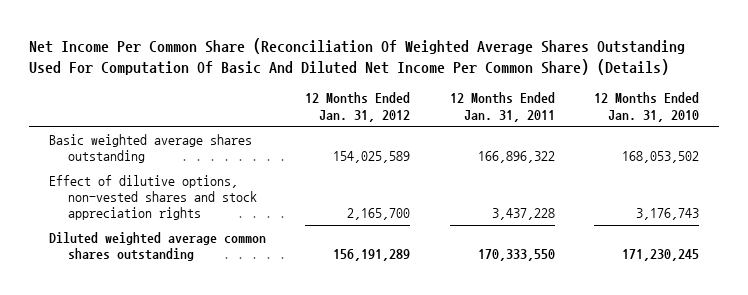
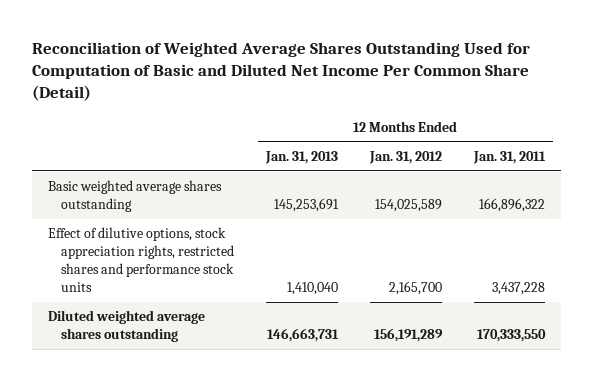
- Net Income Per Common Share (Reconciliation Of Weighted Average Shares Outstanding Used For Computation Of Basic And Diluted Net Income Per Common Share) (Details)
+ Reconciliation of Weighted Average Shares Outstanding Used for Computation of Basic and Diluted Net Income Per Common Share (Detail)
- | 12 Months Ended Jan. 31, 2012 | 12 Months Ended Jan. 31, 2011 | 12 Months Ended Jan. 31, 2010
+ | 12 Months Ended Jan. 31, 2013 | 12 Months Ended Jan. 31, 2012 | 12 Months Ended Jan. 31, 2011
- Effect of dilutive options, non-vested shares and stock appreciation rights | 2,165,700 | 3,437,228 | 3,176,743
- Diluted weighted average common shares outstanding | 156,191,289 | 170,333,550 | 171,230,245
+ Effect of dilutive options, stock appreciation rights, restricted shares and performance stock units | 1,410,040 | 2,165,700 | 3,437,228
+ Diluted weighted average shares outstanding | 146,663,731 | 156,191,289 | 170,333,550

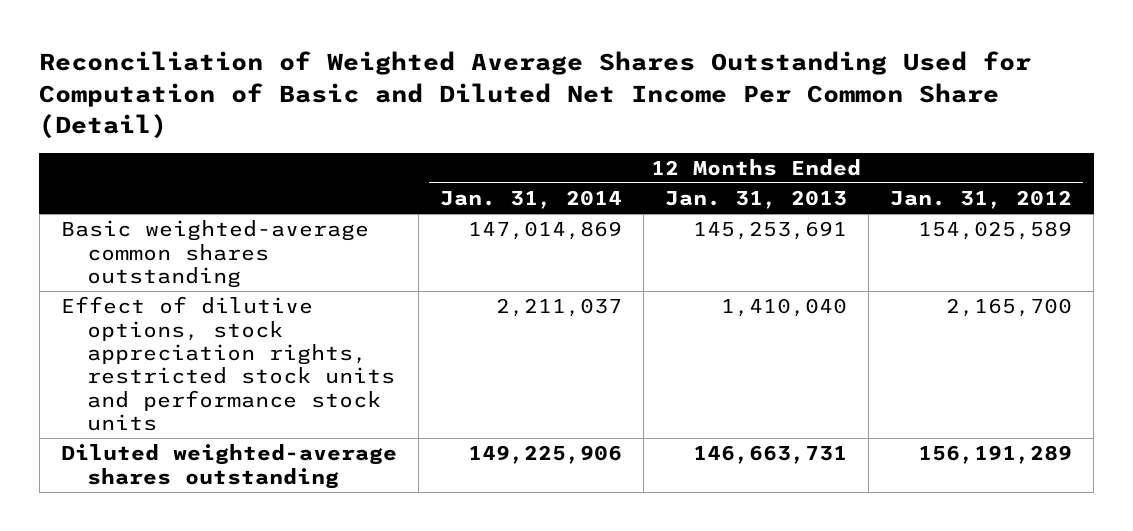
- | 12 Months Ended Jan. 31, 2013 | 12 Months Ended Jan. 31, 2012 | 12 Months Ended Jan. 31, 2011
+ | 12 Months Ended Jan. 31, 2014 | 12 Months Ended Jan. 31, 2013 | 12 Months Ended Jan. 31, 2012
- Basic weighted average shares outstanding | 145,253,691 | 154,025,589 | 166,896,322
- Effect of dilutive options, stock appreciation rights, restricted shares and performance stock units | 1,410,040 | 2,165,700 | 3,437,228
- Diluted weighted average shares outstanding | 146,663,731 | 156,191,289 | 170,333,550
+ Basic weighted-average common shares outstanding | 147,014,869 | 145,253,691 | 154,025,589
+ Effect of dilutive options, stock appreciation rights, restricted stock units and performance stock units | 2,211,037 | 1,410,040 | 2,165,700
+ Diluted weighted-average shares outstanding | 149,225,906 | 146,663,731 | 156,191,289

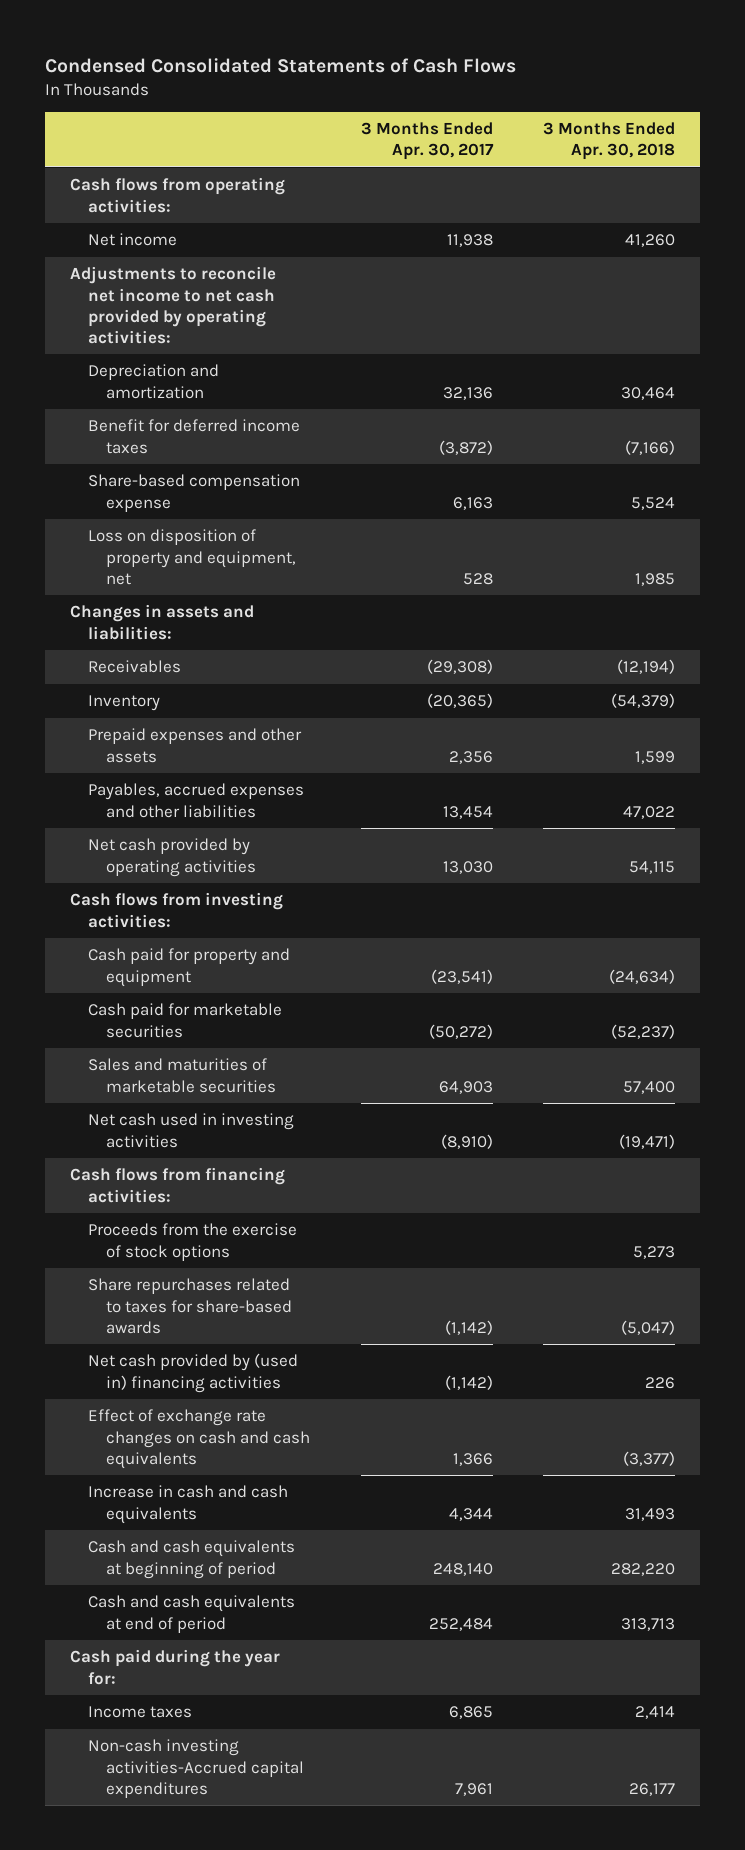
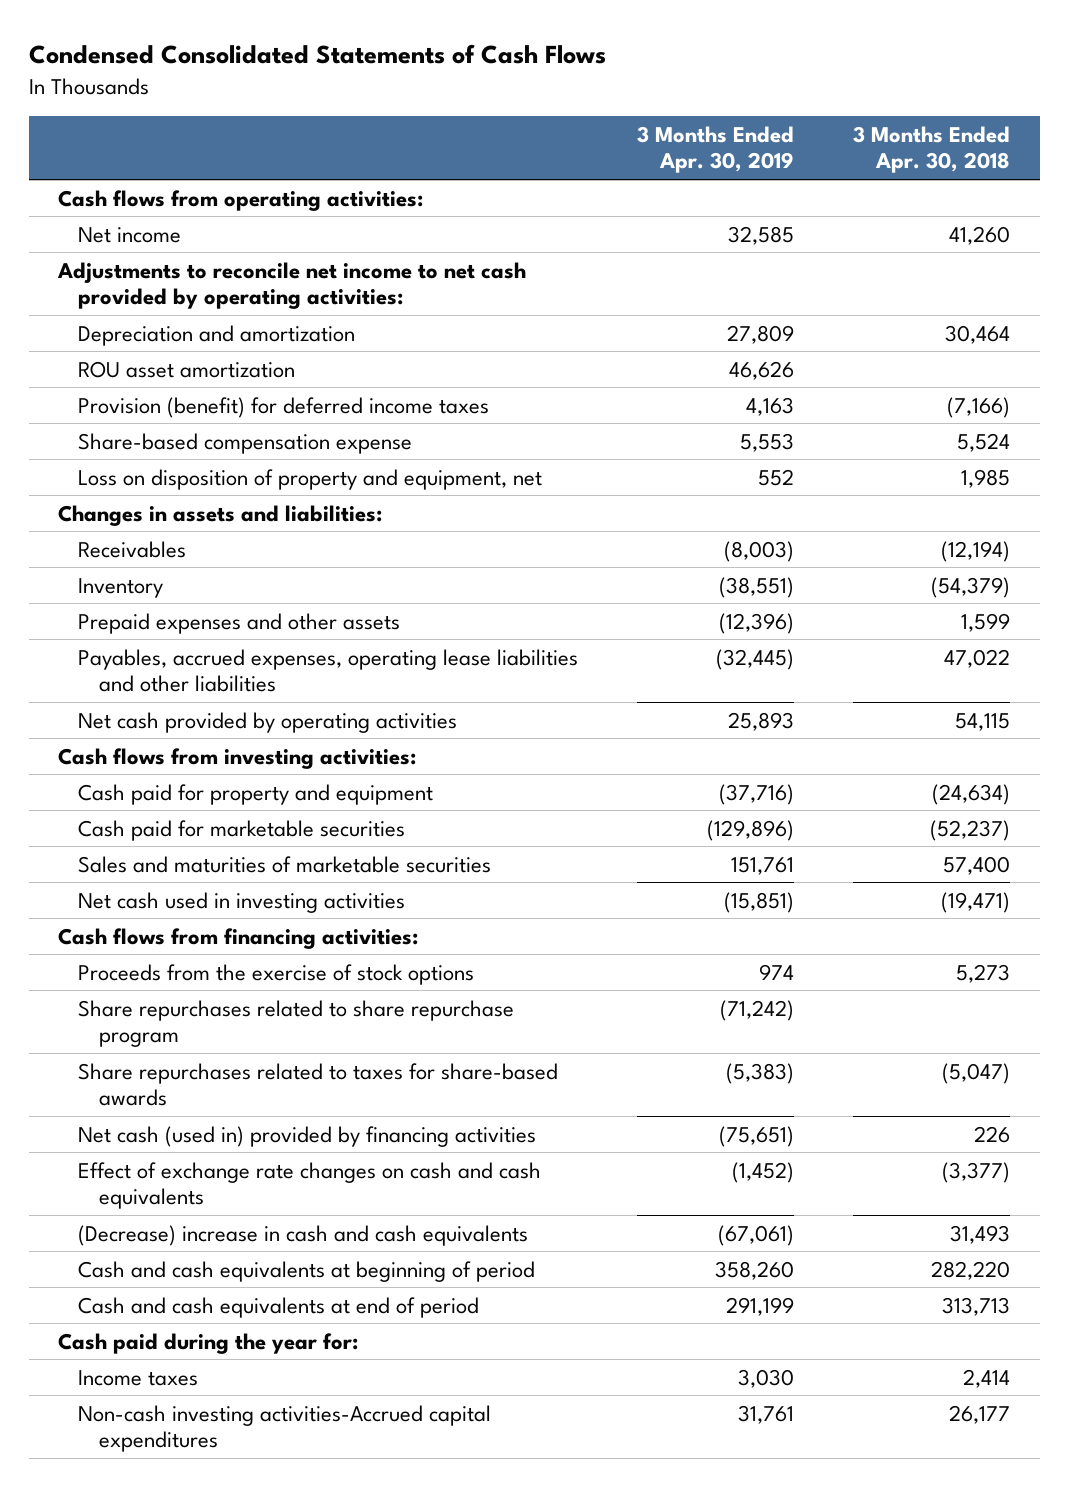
- | 3 Months Ended Apr. 30, 2017 | 3 Months Ended Apr. 30, 2018
+ | 3 Months Ended Apr. 30, 2019 | 3 Months Ended Apr. 30, 2018
- Benefit for deferred income taxes | (3,872) | (7,166)
+ ROU asset amortization | 46,626 |
+ Provision (benefit) for deferred income taxes | 4,163 | (7,166)
- Payables, accrued expenses and other liabilities | 13,454 | 47,022
+ Payables, accrued expenses, operating lease liabilities and other liabilities | (32,445) | 47,022
+ Share repurchases related to share repurchase program | (71,242) |
- Net cash provided by (used in) financing activities | (1,142) | 226
+ Net cash (used in) provided by financing activities | (75,651) | 226
- Increase in cash and cash equivalents | 4,344 | 31,493
+ (Decrease) increase in cash and cash equivalents | (67,061) | 31,493

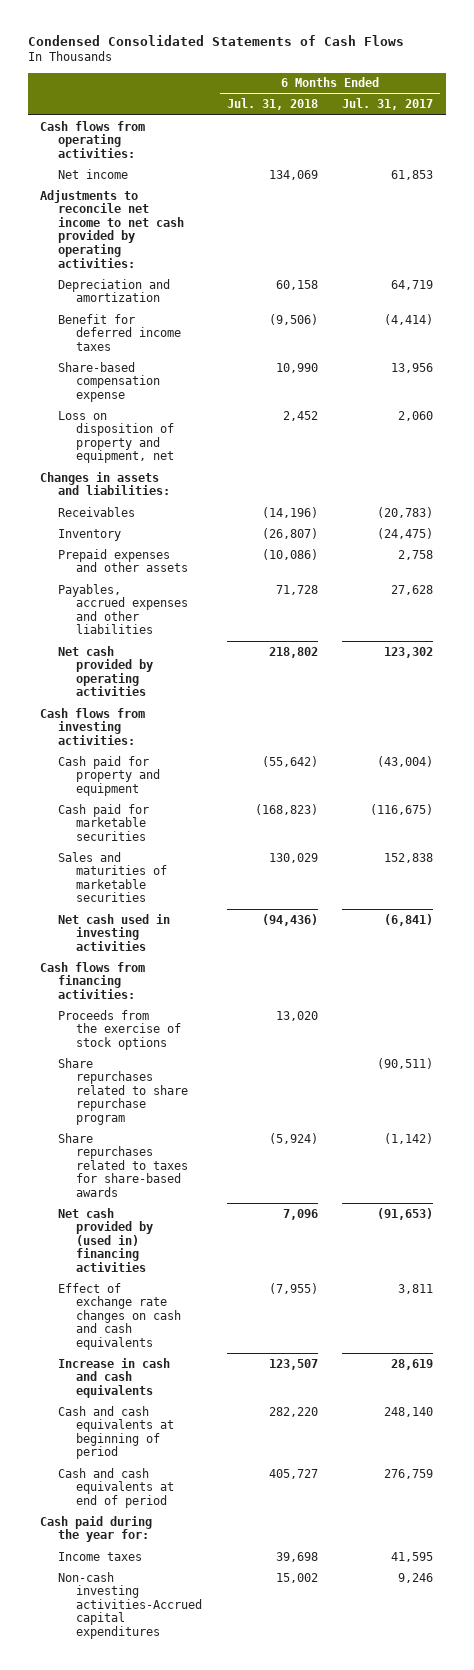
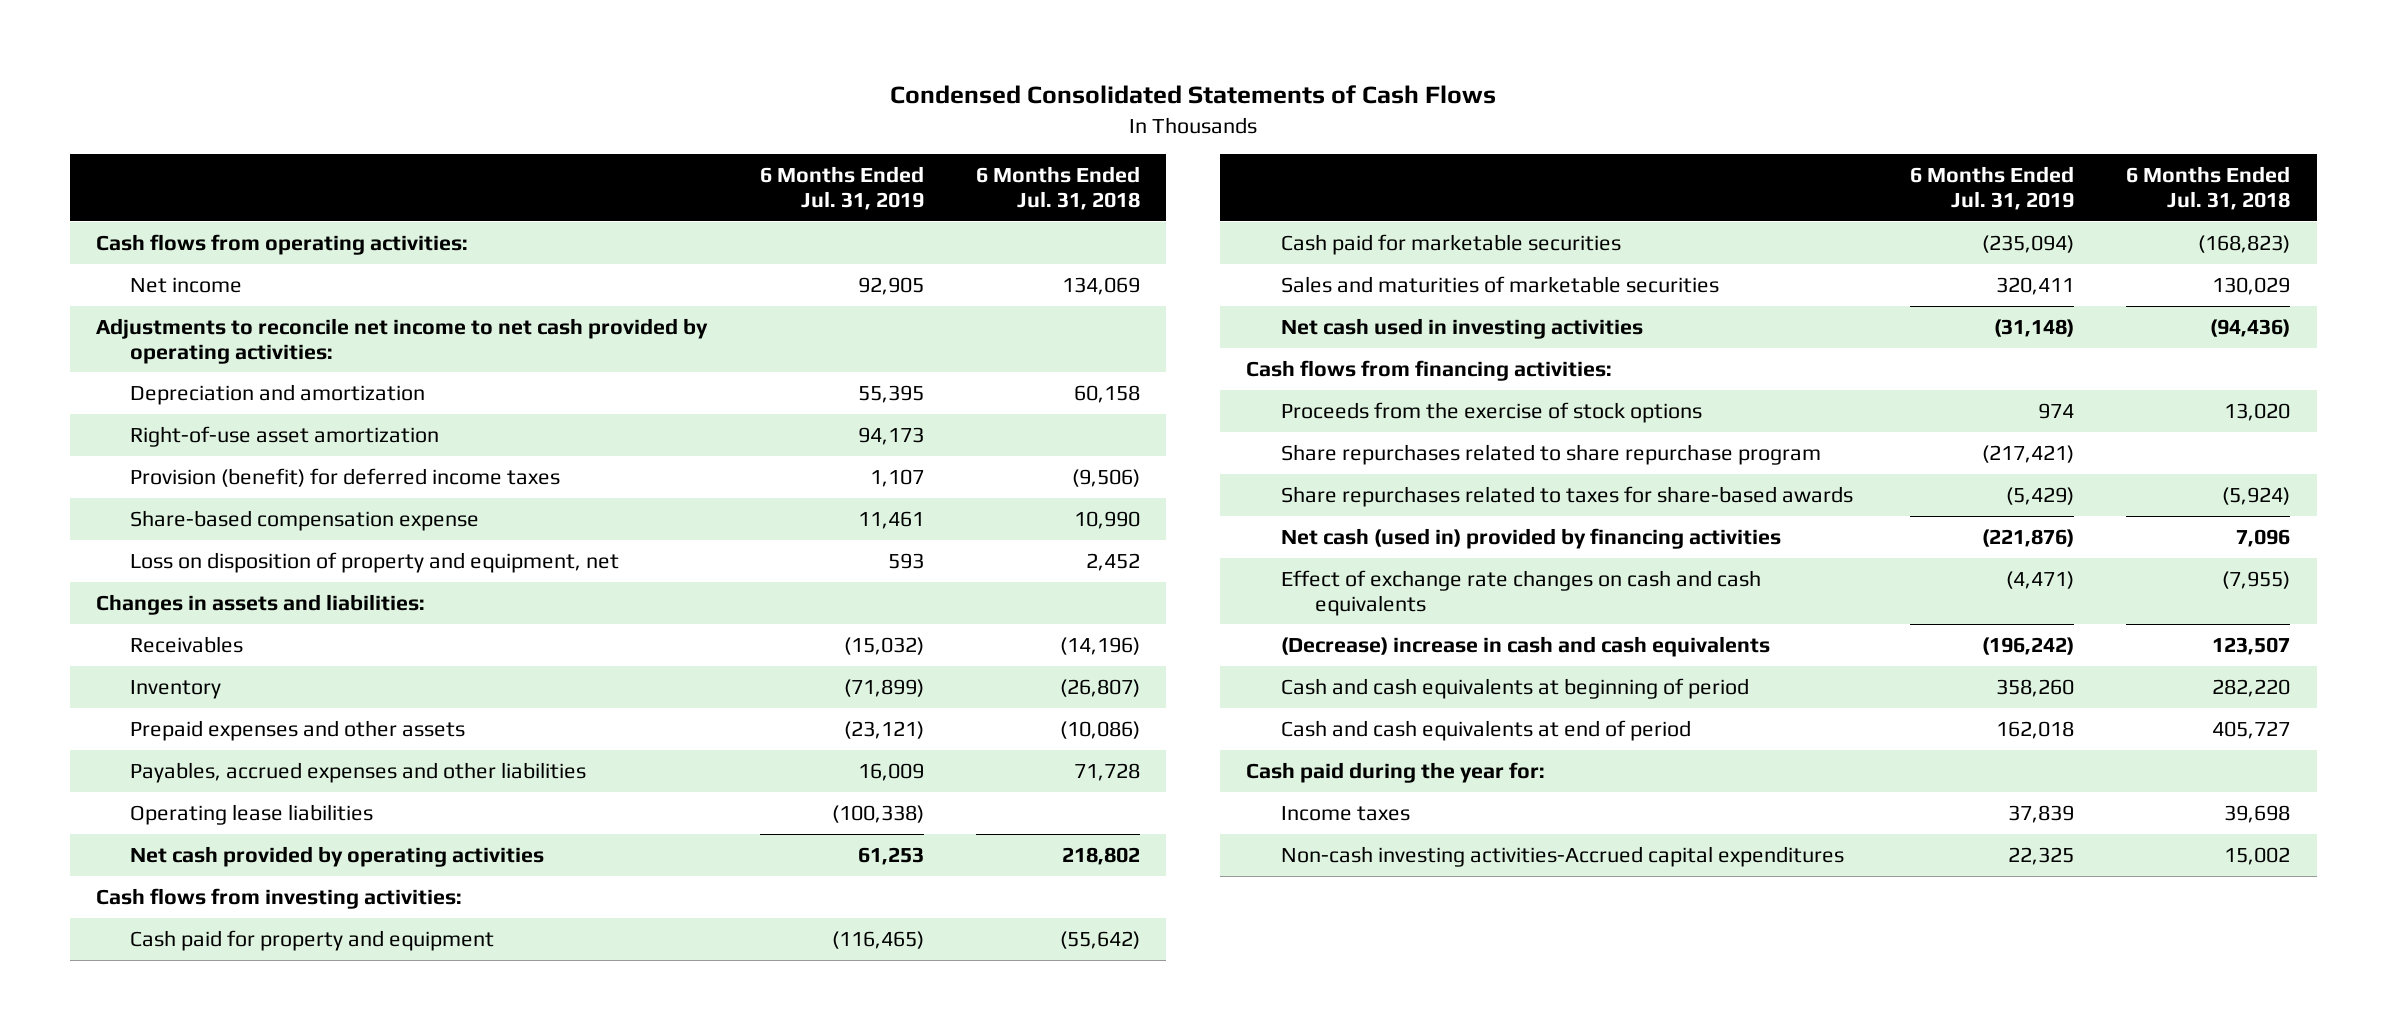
- | 6 Months Ended Jul. 31, 2018 | 6 Months Ended Jul. 31, 2017
+ | 6 Months Ended Jul. 31, 2019 | 6 Months Ended Jul. 31, 2018
- Benefit for deferred income taxes | (9,506) | (4,414)
+ Right-of-use asset amortization | 94,173 |
+ Provision (benefit) for deferred income taxes | 1,107 | (9,506)
+ Operating lease liabilities | (100,338) |
- Net cash provided by (used in) financing activities | 7,096 | (91,653)
+ Net cash (used in) provided by financing activities | (221,876) | 7,096
- Increase in cash and cash equivalents | 123,507 | 28,619
+ (Decrease) increase in cash and cash equivalents | (196,242) | 123,507

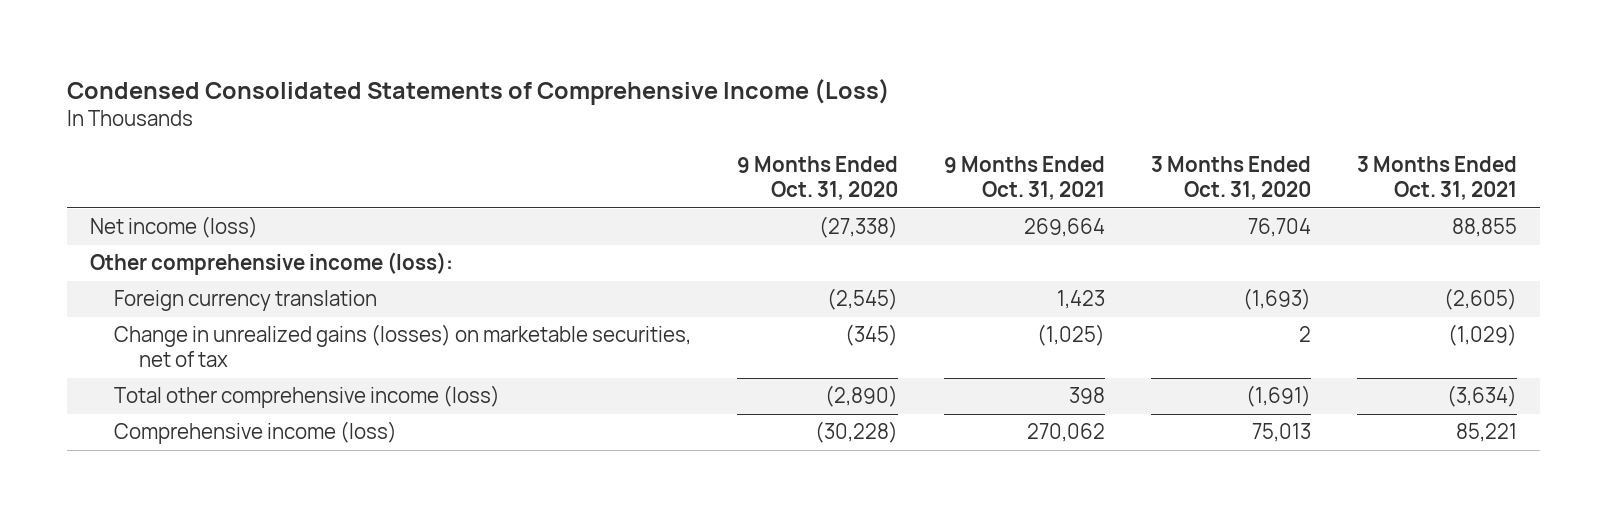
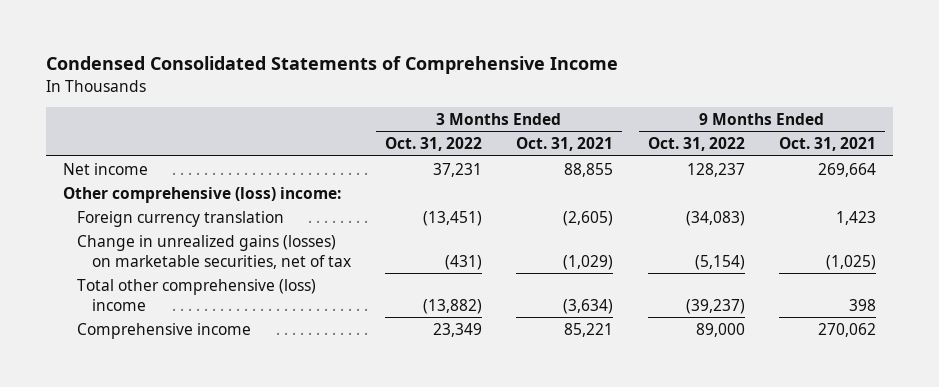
- Condensed Consolidated Statements of Comprehensive Income (Loss)
+ Condensed Consolidated Statements of Comprehensive Income
- | 9 Months Ended Oct. 31, 2020 | 9 Months Ended Oct. 31, 2021 | 3 Months Ended Oct. 31, 2020 | 3 Months Ended Oct. 31, 2021
+ | 3 Months Ended Oct. 31, 2022 | 3 Months Ended Oct. 31, 2021 | 9 Months Ended Oct. 31, 2022 | 9 Months Ended Oct. 31, 2021
- Net income (loss) | (27,338) | 269,664 | 76,704 | 88,855
- Other comprehensive income (loss):
+ Net income | 37,231 | 88,855 | 128,237 | 269,664
+ Other comprehensive (loss) income:
- Total other comprehensive income (loss) | (2,890) | 398 | (1,691) | (3,634)
- Comprehensive income (loss) | (30,228) | 270,062 | 75,013 | 85,221
+ Total other comprehensive (loss) income | (13,882) | (3,634) | (39,237) | 398
+ Comprehensive income | 23,349 | 85,221 | 89,000 | 270,062

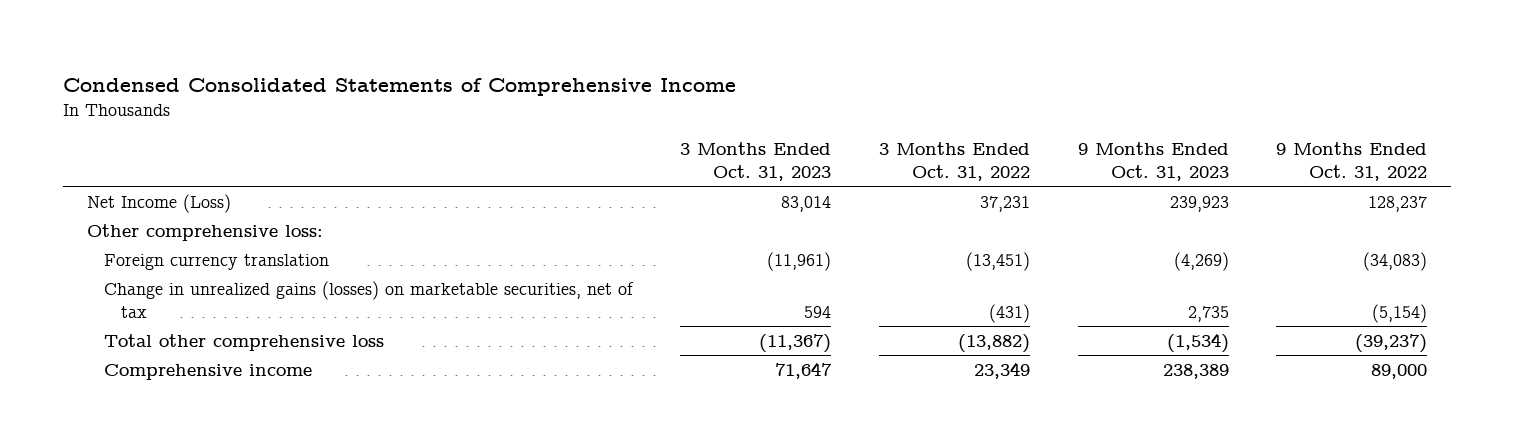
- | 3 Months Ended Oct. 31, 2022 | 3 Months Ended Oct. 31, 2021 | 9 Months Ended Oct. 31, 2022 | 9 Months Ended Oct. 31, 2021
+ | 3 Months Ended Oct. 31, 2023 | 3 Months Ended Oct. 31, 2022 | 9 Months Ended Oct. 31, 2023 | 9 Months Ended Oct. 31, 2022
- Net income | 37,231 | 88,855 | 128,237 | 269,664
- Other comprehensive (loss) income:
+ Net Income (Loss) | 83,014 | 37,231 | 239,923 | 128,237
+ Other comprehensive loss:
- Total other comprehensive (loss) income | (13,882) | (3,634) | (39,237) | 398
+ Total other comprehensive loss | (11,367) | (13,882) | (1,534) | (39,237)

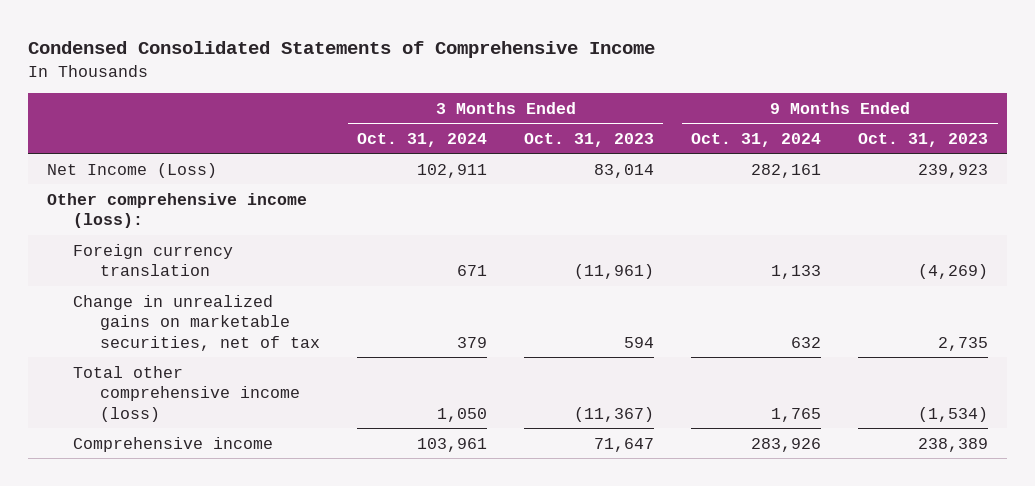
- | 3 Months Ended Oct. 31, 2023 | 3 Months Ended Oct. 31, 2022 | 9 Months Ended Oct. 31, 2023 | 9 Months Ended Oct. 31, 2022
+ | 3 Months Ended Oct. 31, 2024 | 3 Months Ended Oct. 31, 2023 | 9 Months Ended Oct. 31, 2024 | 9 Months Ended Oct. 31, 2023
- Other comprehensive loss:
+ Other comprehensive income (loss):
- Change in unrealized gains (losses) on marketable securities, net of tax | 594 | (431) | 2,735 | (5,154)
- Total other comprehensive loss | (11,367) | (13,882) | (1,534) | (39,237)
+ Change in unrealized gains on marketable securities, net of tax | 379 | 594 | 632 | 2,735
+ Total other comprehensive income (loss) | 1,050 | (11,367) | 1,765 | (1,534)

